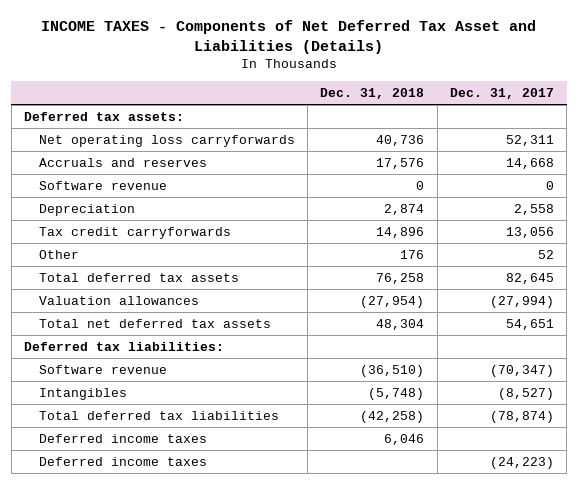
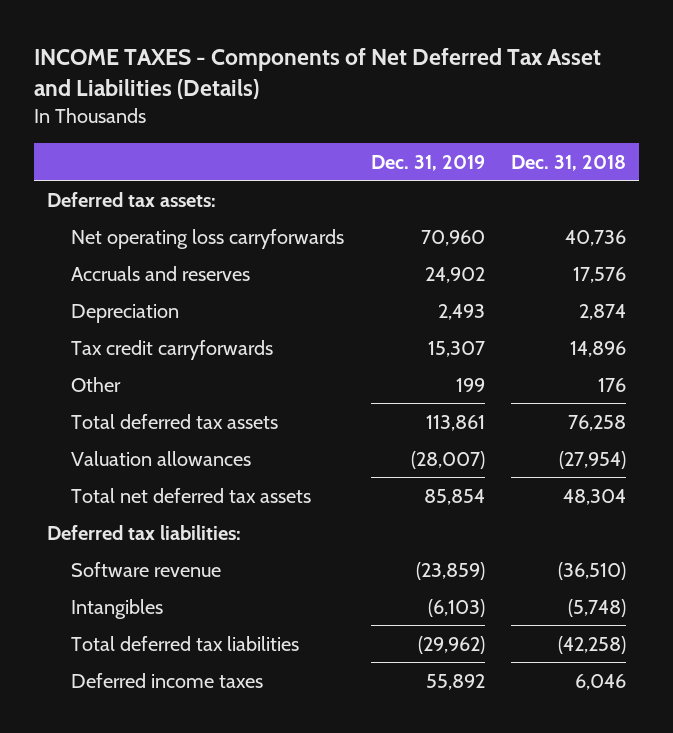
- | Dec. 31, 2018 | Dec. 31, 2017
+ | Dec. 31, 2019 | Dec. 31, 2018
- Software revenue | 0 | 0
- Deferred income taxes | | (24,223)

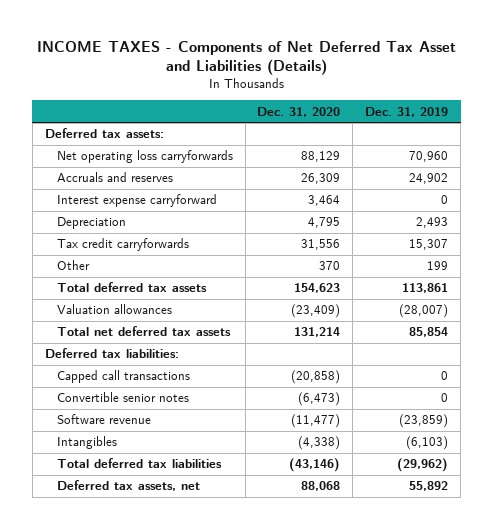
- | Dec. 31, 2019 | Dec. 31, 2018
+ | Dec. 31, 2020 | Dec. 31, 2019
+ Interest expense carryforward | 3,464 | 0
+ Capped call transactions | (20,858) | 0
+ Convertible senior notes | (6,473) | 0
- Deferred income taxes | 55,892 | 6,046
+ Deferred tax assets, net | 88,068 | 55,892

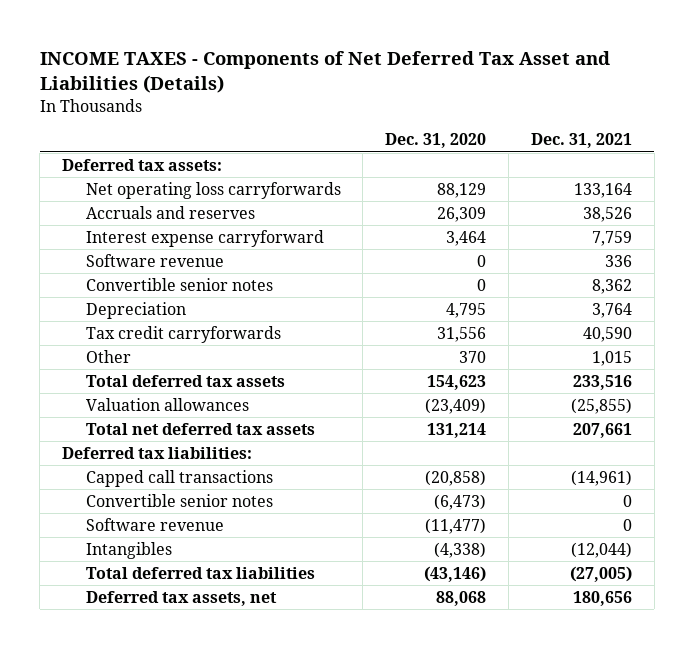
- | Dec. 31, 2020 | Dec. 31, 2019
+ | Dec. 31, 2020 | Dec. 31, 2021
+ Software revenue | 0 | 336
+ Convertible senior notes | 0 | 8,362

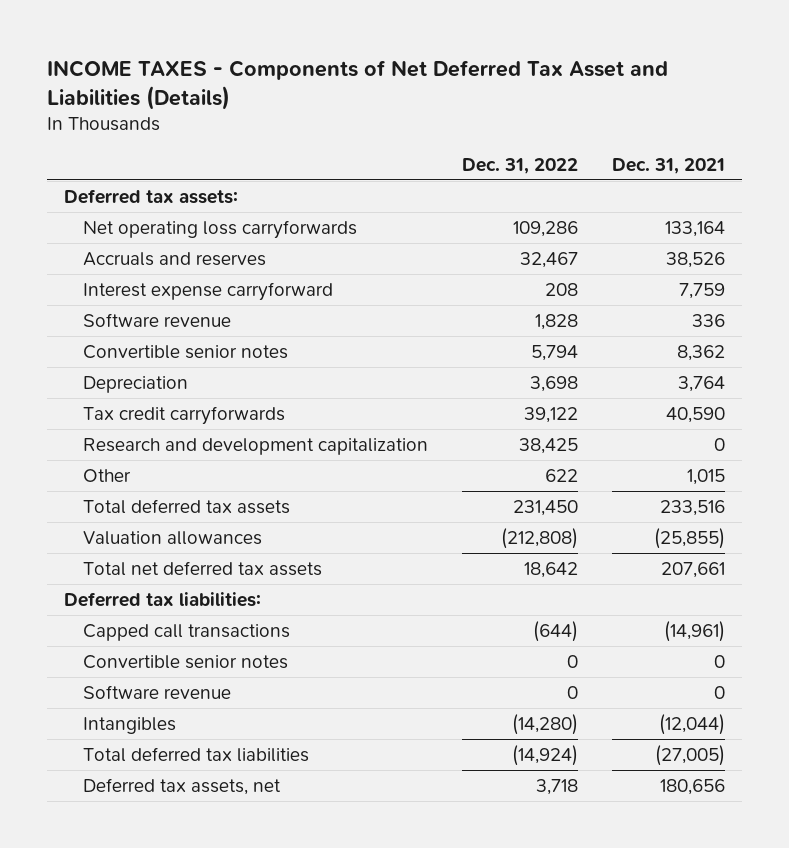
- | Dec. 31, 2020 | Dec. 31, 2021
+ | Dec. 31, 2022 | Dec. 31, 2021
+ Research and development capitalization | 38,425 | 0

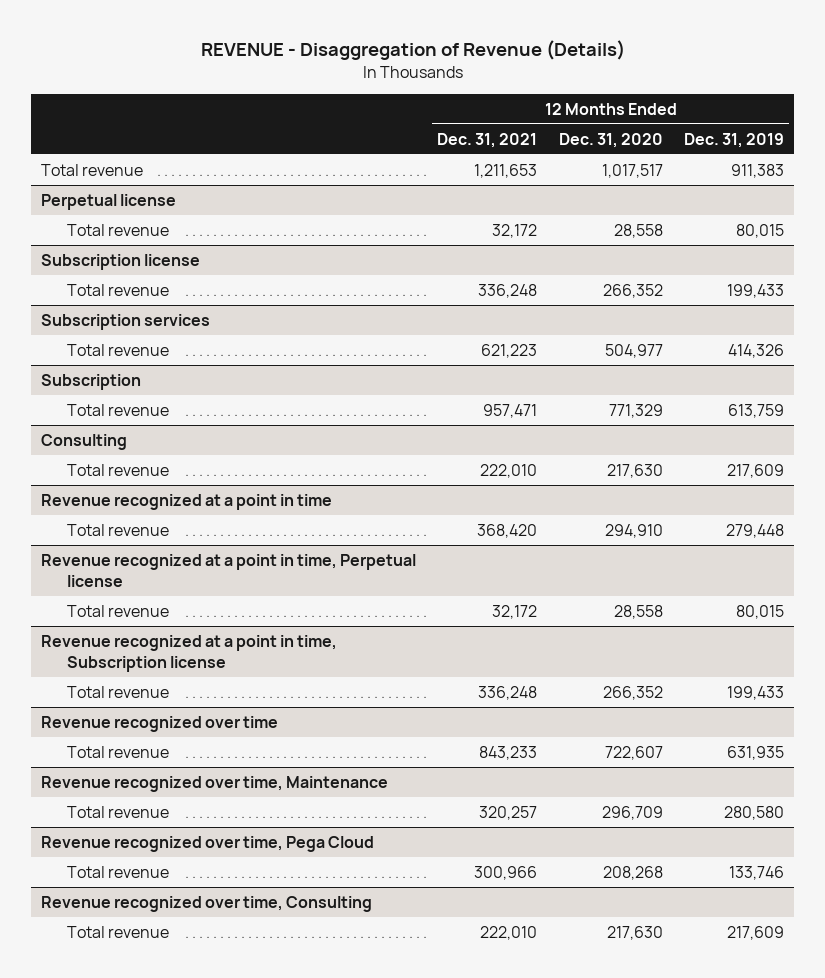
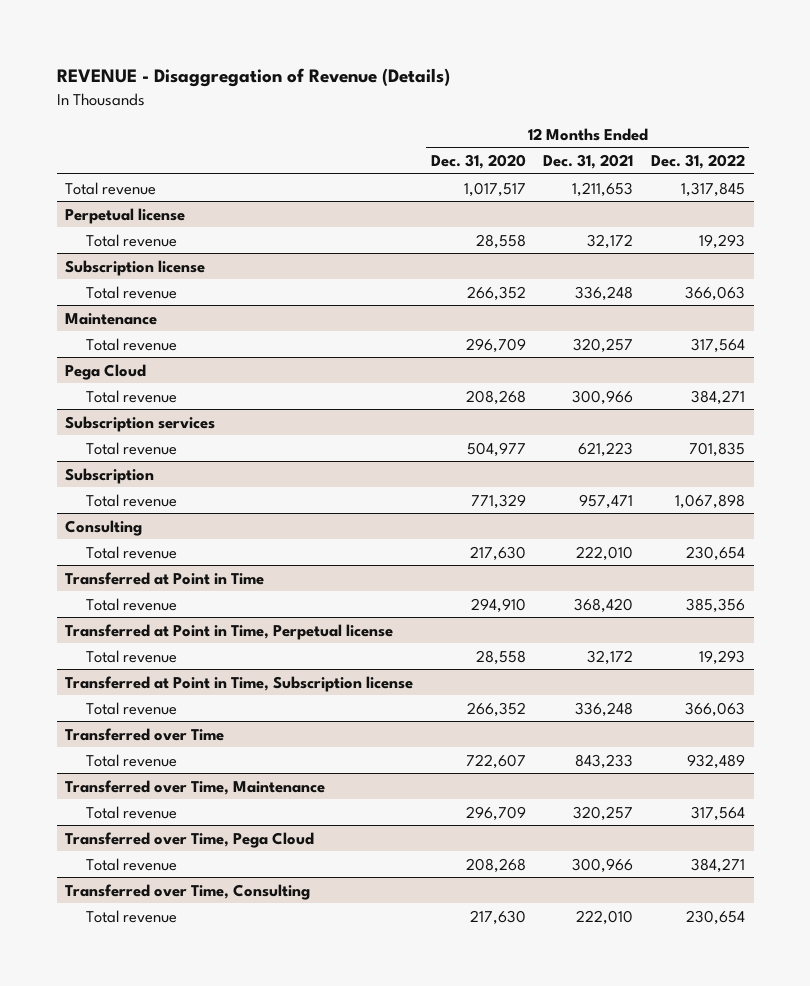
- | 12 Months Ended Dec. 31, 2021 | 12 Months Ended Dec. 31, 2020 | 12 Months Ended Dec. 31, 2019
+ | 12 Months Ended Dec. 31, 2020 | 12 Months Ended Dec. 31, 2021 | 12 Months Ended Dec. 31, 2022
+ Maintenance
+ Total revenue | 296,709 | 320,257 | 317,564
+ Pega Cloud
+ Total revenue | 208,268 | 300,966 | 384,271
- Revenue recognized at a point in time
+ Transferred at Point in Time
- Revenue recognized at a point in time, Perpetual license
+ Transferred at Point in Time, Perpetual license
- Revenue recognized at a point in time, Subscription license
+ Transferred at Point in Time, Subscription license
- Revenue recognized over time
+ Transferred over Time
- Revenue recognized over time, Maintenance
+ Transferred over Time, Maintenance
- Revenue recognized over time, Pega Cloud
+ Transferred over Time, Pega Cloud
- Revenue recognized over time, Consulting
+ Transferred over Time, Consulting

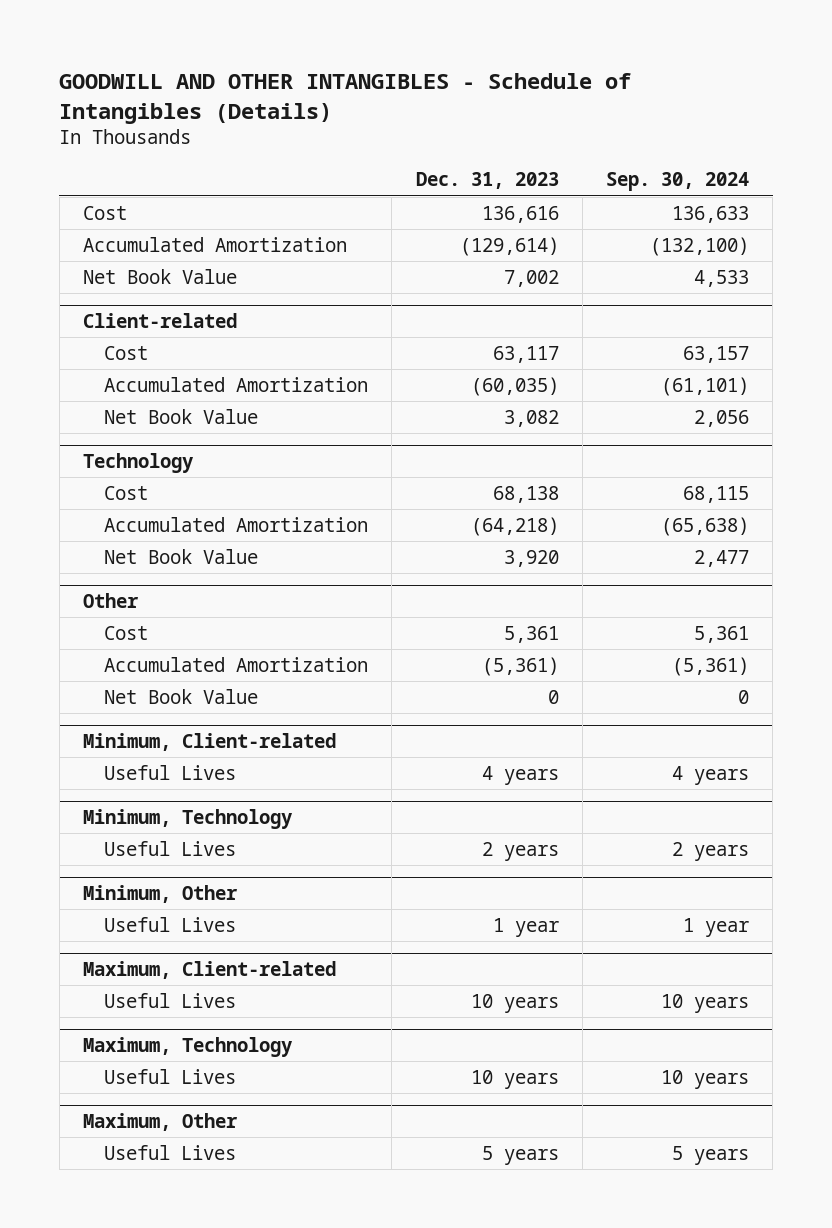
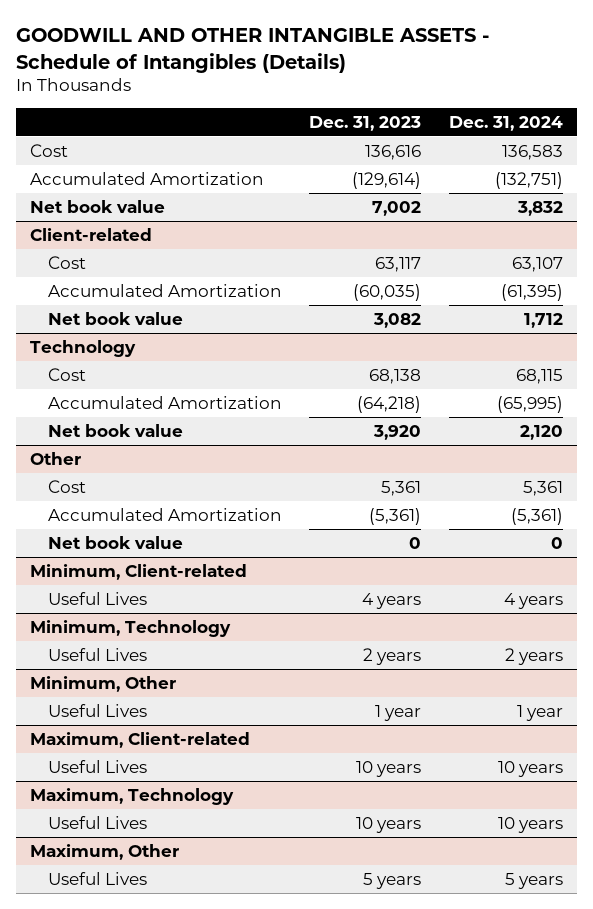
- GOODWILL AND OTHER INTANGIBLES - Schedule of Intangibles (Details)
+ GOODWILL AND OTHER INTANGIBLE ASSETS - Schedule of Intangibles (Details)
- | Dec. 31, 2023 | Sep. 30, 2024
+ | Dec. 31, 2023 | Dec. 31, 2024
- Net Book Value | 7,002 | 4,533
+ Net book value | 7,002 | 3,832
@ Client-related
- Net Book Value | 3,082 | 2,056
+ Net book value | 3,082 | 1,712
@ Technology
- Net Book Value | 3,920 | 2,477
+ Net book value | 3,920 | 2,120
@ Other
- Net Book Value | 0 | 0
+ Net book value | 0 | 0

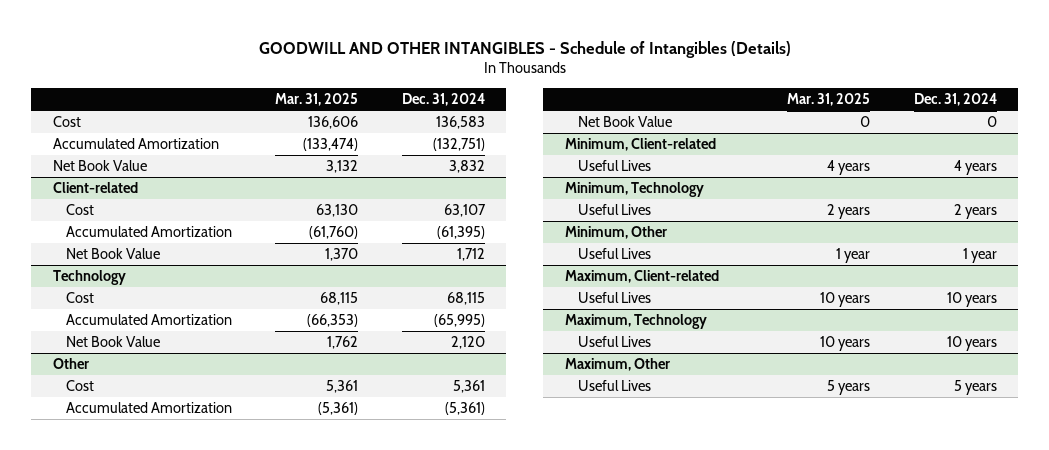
- GOODWILL AND OTHER INTANGIBLE ASSETS - Schedule of Intangibles (Details)
+ GOODWILL AND OTHER INTANGIBLES - Schedule of Intangibles (Details)
- | Dec. 31, 2023 | Dec. 31, 2024
+ | Mar. 31, 2025 | Dec. 31, 2024
- Net book value | 7,002 | 3,832
+ Net Book Value | 3,132 | 3,832
@ Client-related
- Net book value | 3,082 | 1,712
+ Net Book Value | 1,370 | 1,712
@ Technology
- Net book value | 3,920 | 2,120
+ Net Book Value | 1,762 | 2,120
@ Other
- Net book value | 0 | 0
+ Net Book Value | 0 | 0

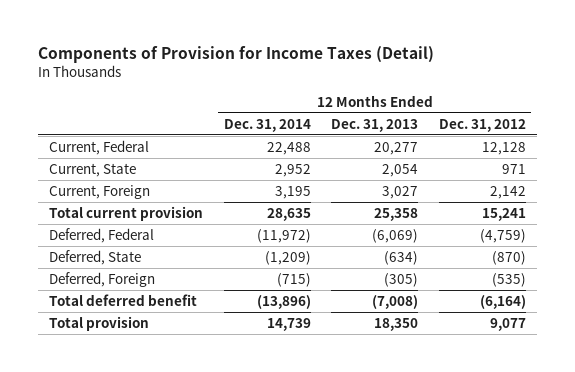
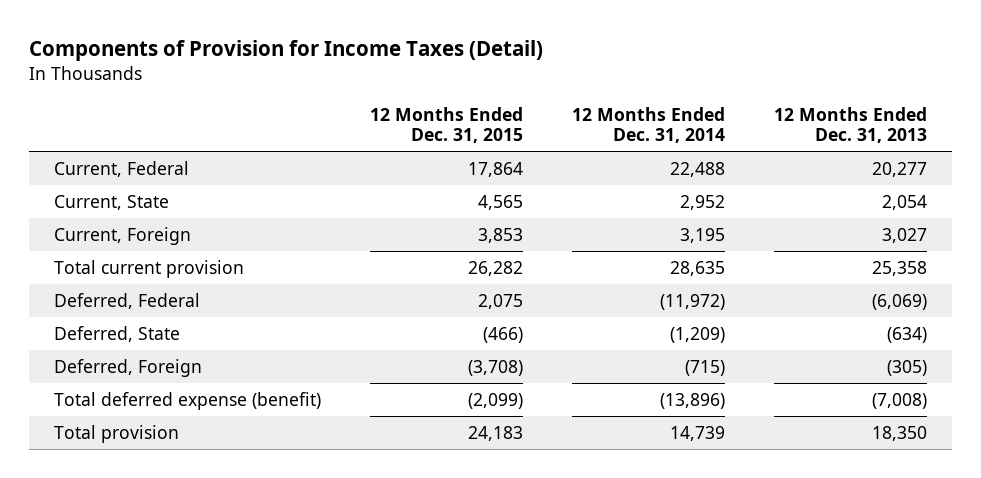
- | 12 Months Ended Dec. 31, 2014 | 12 Months Ended Dec. 31, 2013 | 12 Months Ended Dec. 31, 2012
+ | 12 Months Ended Dec. 31, 2015 | 12 Months Ended Dec. 31, 2014 | 12 Months Ended Dec. 31, 2013
- Total deferred benefit | (13,896) | (7,008) | (6,164)
+ Total deferred expense (benefit) | (2,099) | (13,896) | (7,008)

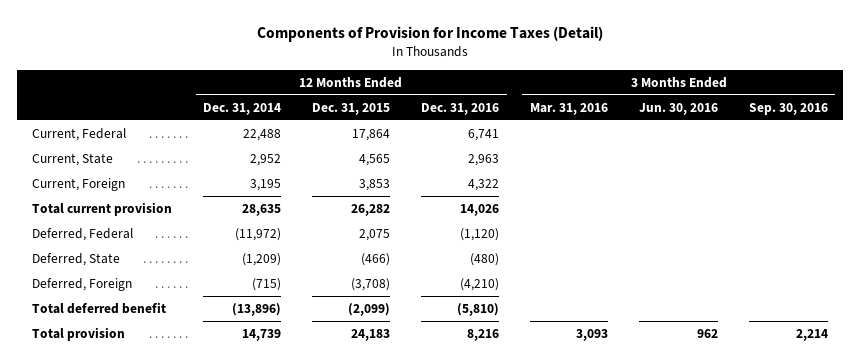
- | 12 Months Ended Dec. 31, 2015 | 12 Months Ended Dec. 31, 2014 | 12 Months Ended Dec. 31, 2013
+ | 12 Months Ended Dec. 31, 2014 | 12 Months Ended Dec. 31, 2015 | 12 Months Ended Dec. 31, 2016 | 3 Months Ended Mar. 31, 2016 | 3 Months Ended Jun. 30, 2016 | 3 Months Ended Sep. 30, 2016
- Total deferred expense (benefit) | (2,099) | (13,896) | (7,008)
+ Total deferred benefit | (13,896) | (2,099) | (5,810) | | |

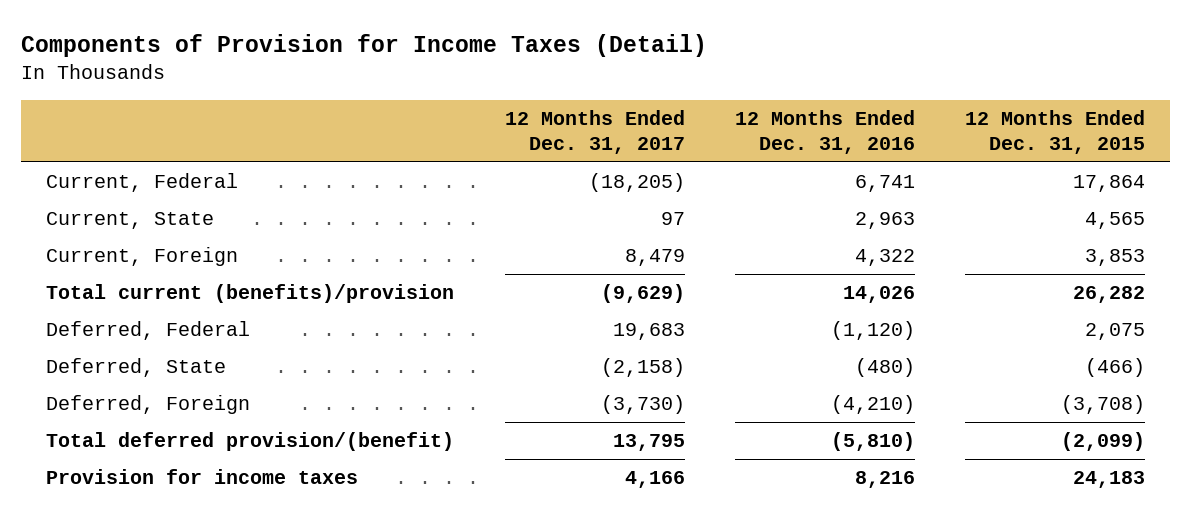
- | 12 Months Ended Dec. 31, 2014 | 12 Months Ended Dec. 31, 2015 | 12 Months Ended Dec. 31, 2016 | 3 Months Ended Mar. 31, 2016 | 3 Months Ended Jun. 30, 2016 | 3 Months Ended Sep. 30, 2016
+ | 12 Months Ended Dec. 31, 2017 | 12 Months Ended Dec. 31, 2016 | 12 Months Ended Dec. 31, 2015
- Total current provision | 28,635 | 26,282 | 14,026 | | |
+ Total current (benefits)/provision | (9,629) | 14,026 | 26,282
- Total deferred benefit | (13,896) | (2,099) | (5,810) | | |
- Total provision | 14,739 | 24,183 | 8,216 | 3,093 | 962 | 2,214
+ Total deferred provision/(benefit) | 13,795 | (5,810) | (2,099)
+ Provision for income taxes | 4,166 | 8,216 | 24,183

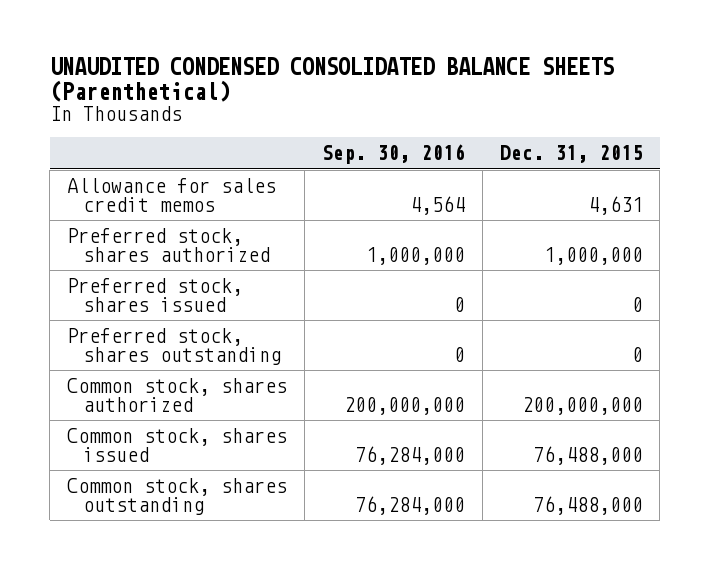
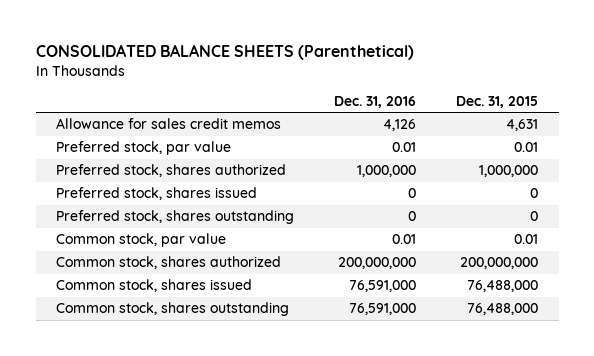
- UNAUDITED CONDENSED CONSOLIDATED BALANCE SHEETS (Parenthetical)
+ CONSOLIDATED BALANCE SHEETS (Parenthetical)
- | Sep. 30, 2016 | Dec. 31, 2015
+ | Dec. 31, 2016 | Dec. 31, 2015
+ Preferred stock, par value | 0.01 | 0.01
+ Common stock, par value | 0.01 | 0.01

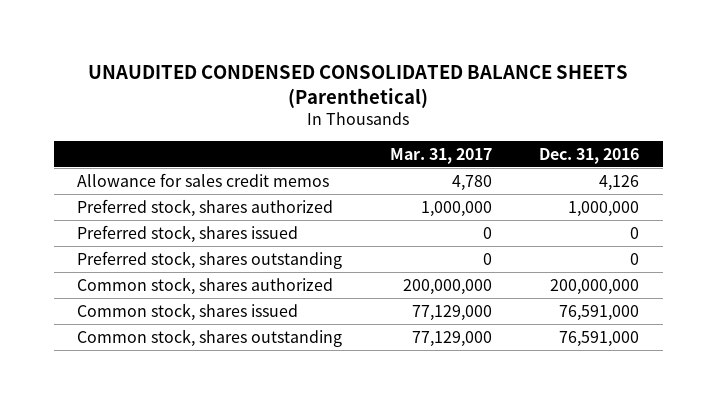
- CONSOLIDATED BALANCE SHEETS (Parenthetical)
+ UNAUDITED CONDENSED CONSOLIDATED BALANCE SHEETS (Parenthetical)
- | Dec. 31, 2016 | Dec. 31, 2015
+ | Mar. 31, 2017 | Dec. 31, 2016
- Preferred stock, par value | 0.01 | 0.01
- Common stock, par value | 0.01 | 0.01

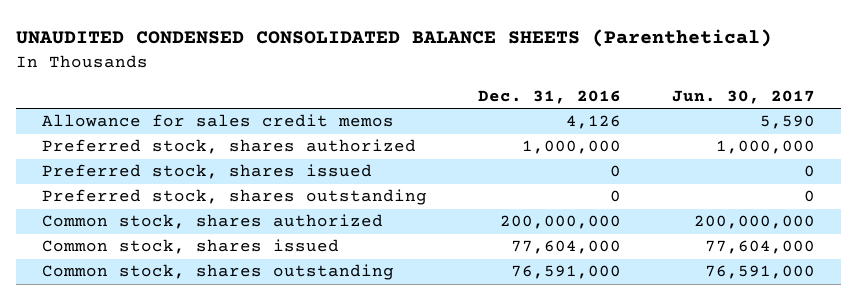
- | Mar. 31, 2017 | Dec. 31, 2016
+ | Dec. 31, 2016 | Jun. 30, 2017
- Common stock, shares issued | 77,129,000 | 76,591,000
+ Common stock, shares issued | 77,604,000 | 77,604,000

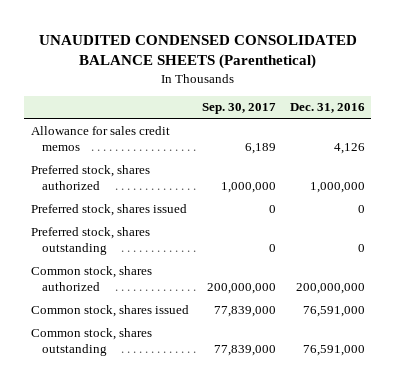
- | Dec. 31, 2016 | Jun. 30, 2017
+ | Sep. 30, 2017 | Dec. 31, 2016
- Common stock, shares issued | 77,604,000 | 77,604,000
+ Common stock, shares issued | 77,839,000 | 76,591,000

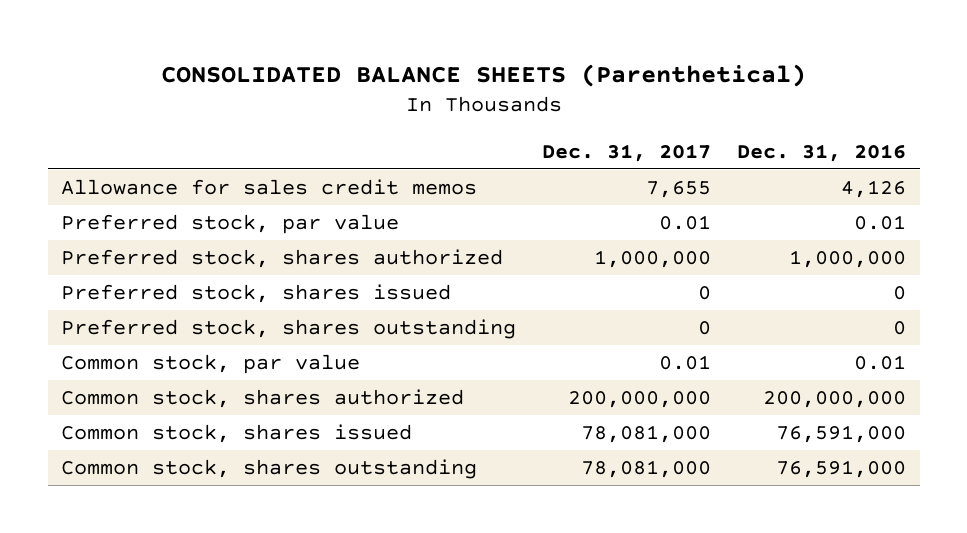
- UNAUDITED CONDENSED CONSOLIDATED BALANCE SHEETS (Parenthetical)
+ CONSOLIDATED BALANCE SHEETS (Parenthetical)
- | Sep. 30, 2017 | Dec. 31, 2016
+ | Dec. 31, 2017 | Dec. 31, 2016
+ Preferred stock, par value | 0.01 | 0.01
+ Common stock, par value | 0.01 | 0.01

